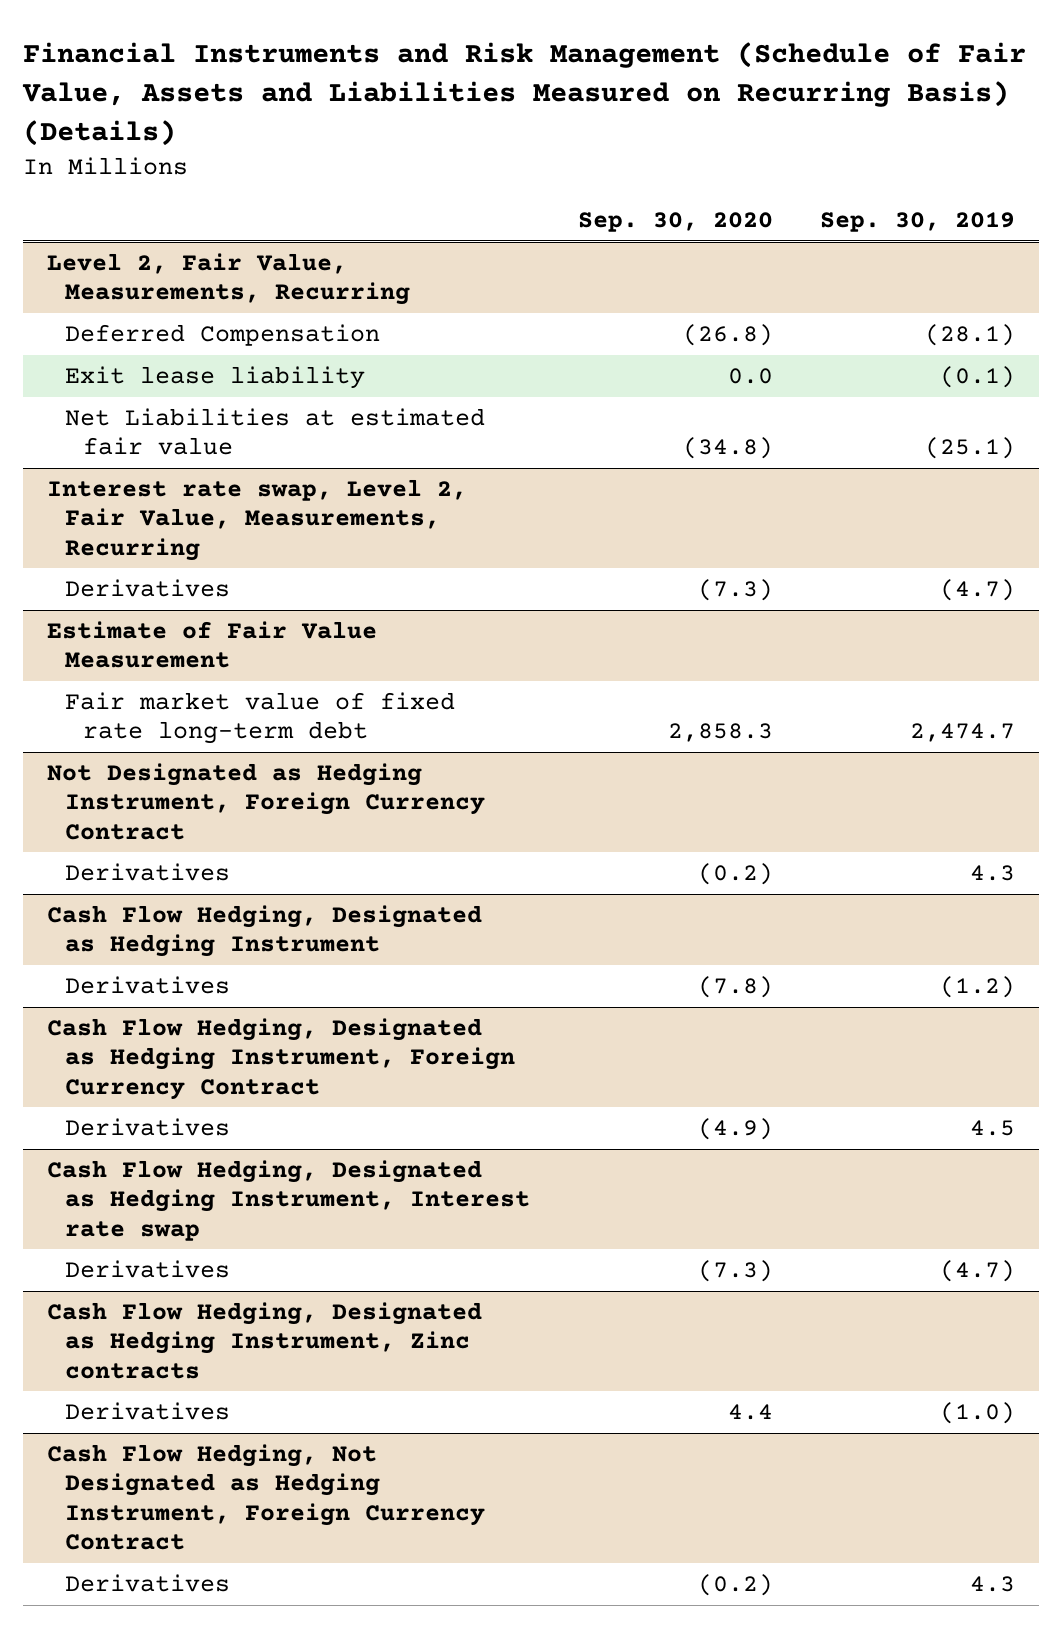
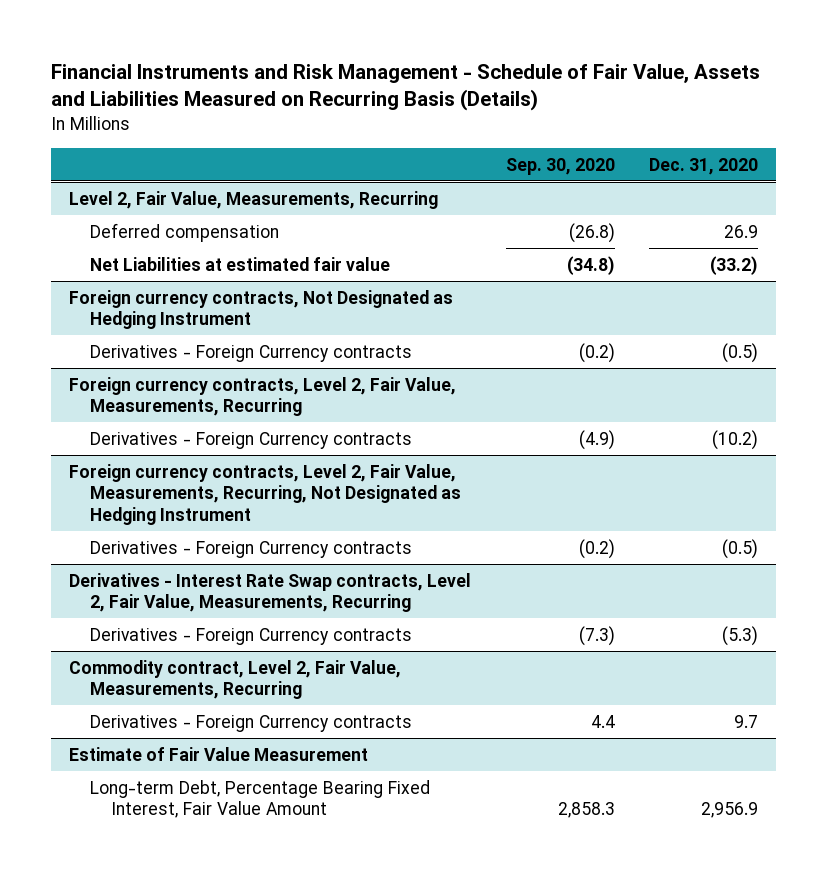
- Financial Instruments and Risk Management (Schedule of Fair Value, Assets and Liabilities Measured on Recurring Basis) (Details)
+ Financial Instruments and Risk Management - Schedule of Fair Value, Assets and Liabilities Measured on Recurring Basis (Details)
- | Sep. 30, 2020 | Sep. 30, 2019
+ | Sep. 30, 2020 | Dec. 31, 2020
@ Level 2, Fair Value, Measurements, Recurring
- Deferred Compensation | (26.8) | (28.1)
- Exit lease liability | 0.0 | (0.1)
+ Deferred compensation | (26.8) | 26.9
- Interest rate swap, Level 2, Fair Value, Measurements, Recurring
- Derivatives | (7.3) | (4.7)
+ Foreign currency contracts, Not Designated as Hedging Instrument
+ Derivatives - Foreign Currency contracts | (0.2) | (0.5)
+ Foreign currency contracts, Level 2, Fair Value, Measurements, Recurring
+ Derivatives - Foreign Currency contracts | (4.9) | (10.2)
+ Foreign currency contracts, Level 2, Fair Value, Measurements, Recurring, Not Designated as Hedging Instrument
+ Derivatives - Foreign Currency contracts | (0.2) | (0.5)
+ Derivatives - Interest Rate Swap contracts, Level 2, Fair Value, Measurements, Recurring
+ Derivatives - Foreign Currency contracts | (7.3) | (5.3)
+ Commodity contract, Level 2, Fair Value, Measurements, Recurring
+ Derivatives - Foreign Currency contracts | 4.4 | 9.7
@ Estimate of Fair Value Measurement
- Fair market value of fixed rate long-term debt | 2,858.3 | 2,474.7
- Not Designated as Hedging Instrument, Foreign Currency Contract
- Derivatives | (0.2) | 4.3
- Cash Flow Hedging, Designated as Hedging Instrument
- Derivatives | (7.8) | (1.2)
- Cash Flow Hedging, Designated as Hedging Instrument, Foreign Currency Contract
- Derivatives | (4.9) | 4.5
- Cash Flow Hedging, Designated as Hedging Instrument, Interest rate swap
- Derivatives | (7.3) | (4.7)
- Cash Flow Hedging, Designated as Hedging Instrument, Zinc contracts
- Derivatives | 4.4 | (1.0)
- Cash Flow Hedging, Not Designated as Hedging Instrument, Foreign Currency Contract
- Derivatives | (0.2) | 4.3
@ Estimate of Fair Value Measurement
+ Long-term Debt, Percentage Bearing Fixed Interest, Fair Value Amount | 2,858.3 | 2,956.9

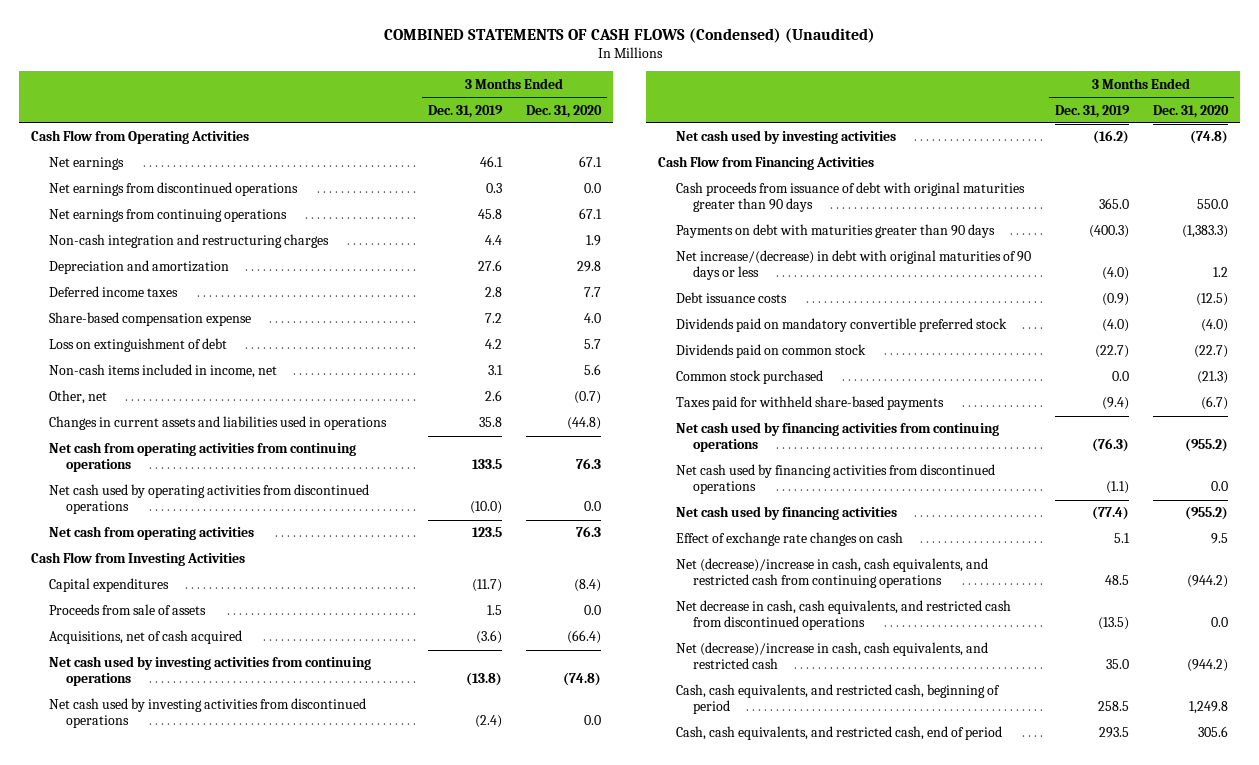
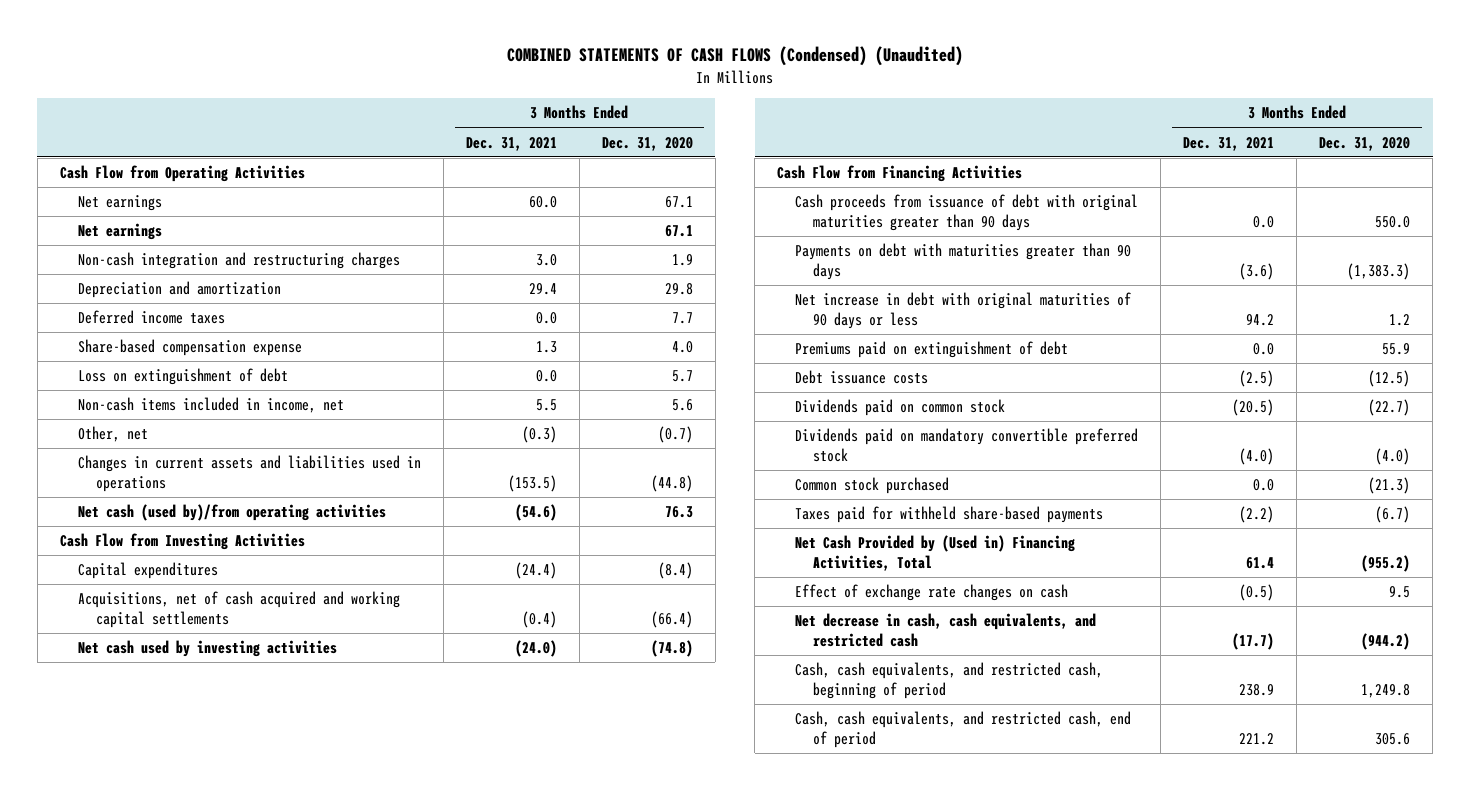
- | 3 Months Ended Dec. 31, 2019 | 3 Months Ended Dec. 31, 2020
+ | 3 Months Ended Dec. 31, 2021 | 3 Months Ended Dec. 31, 2020
- Net earnings from discontinued operations | 0.3 | 0.0
- Net earnings from continuing operations | 45.8 | 67.1
+ Net earnings | | 67.1
- Net cash from operating activities from continuing operations | 133.5 | 76.3
- Net cash used by operating activities from discontinued operations | (10.0) | 0.0
- Net cash from operating activities | 123.5 | 76.3
+ Net cash (used by)/from operating activities | (54.6) | 76.3
- Proceeds from sale of assets | 1.5 | 0.0
- Acquisitions, net of cash acquired | (3.6) | (66.4)
- Net cash used by investing activities from continuing operations | (13.8) | (74.8)
- Net cash used by investing activities from discontinued operations | (2.4) | 0.0
+ Acquisitions, net of cash acquired and working capital settlements | (0.4) | (66.4)
- Net increase/(decrease) in debt with original maturities of 90 days or less | (4.0) | 1.2
+ Net increase in debt with original maturities of 90 days or less | 94.2 | 1.2
+ Premiums paid on extinguishment of debt | 0.0 | 55.9
moved down: Dividends paid on mandatory convertible preferred stock | (4.0) | (4.0)
- Net cash used by financing activities from continuing operations | (76.3) | (955.2)
- Net cash used by financing activities from discontinued operations | (1.1) | 0.0
- Net cash used by financing activities | (77.4) | (955.2)
+ Net Cash Provided by (Used in) Financing Activities, Total | 61.4 | (955.2)
- Net (decrease)/increase in cash, cash equivalents, and restricted cash from continuing operations | 48.5 | (944.2)
- Net decrease in cash, cash equivalents, and restricted cash from discontinued operations | (13.5) | 0.0
- Net (decrease)/increase in cash, cash equivalents, and restricted cash | 35.0 | (944.2)
+ Net decrease in cash, cash equivalents, and restricted cash | (17.7) | (944.2)

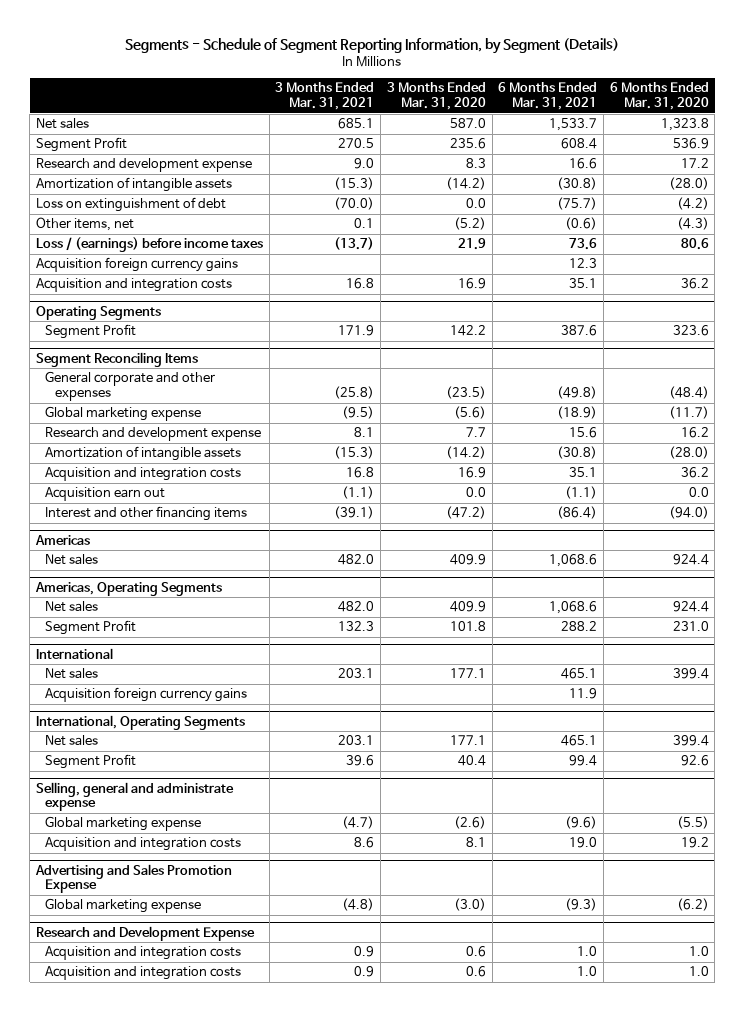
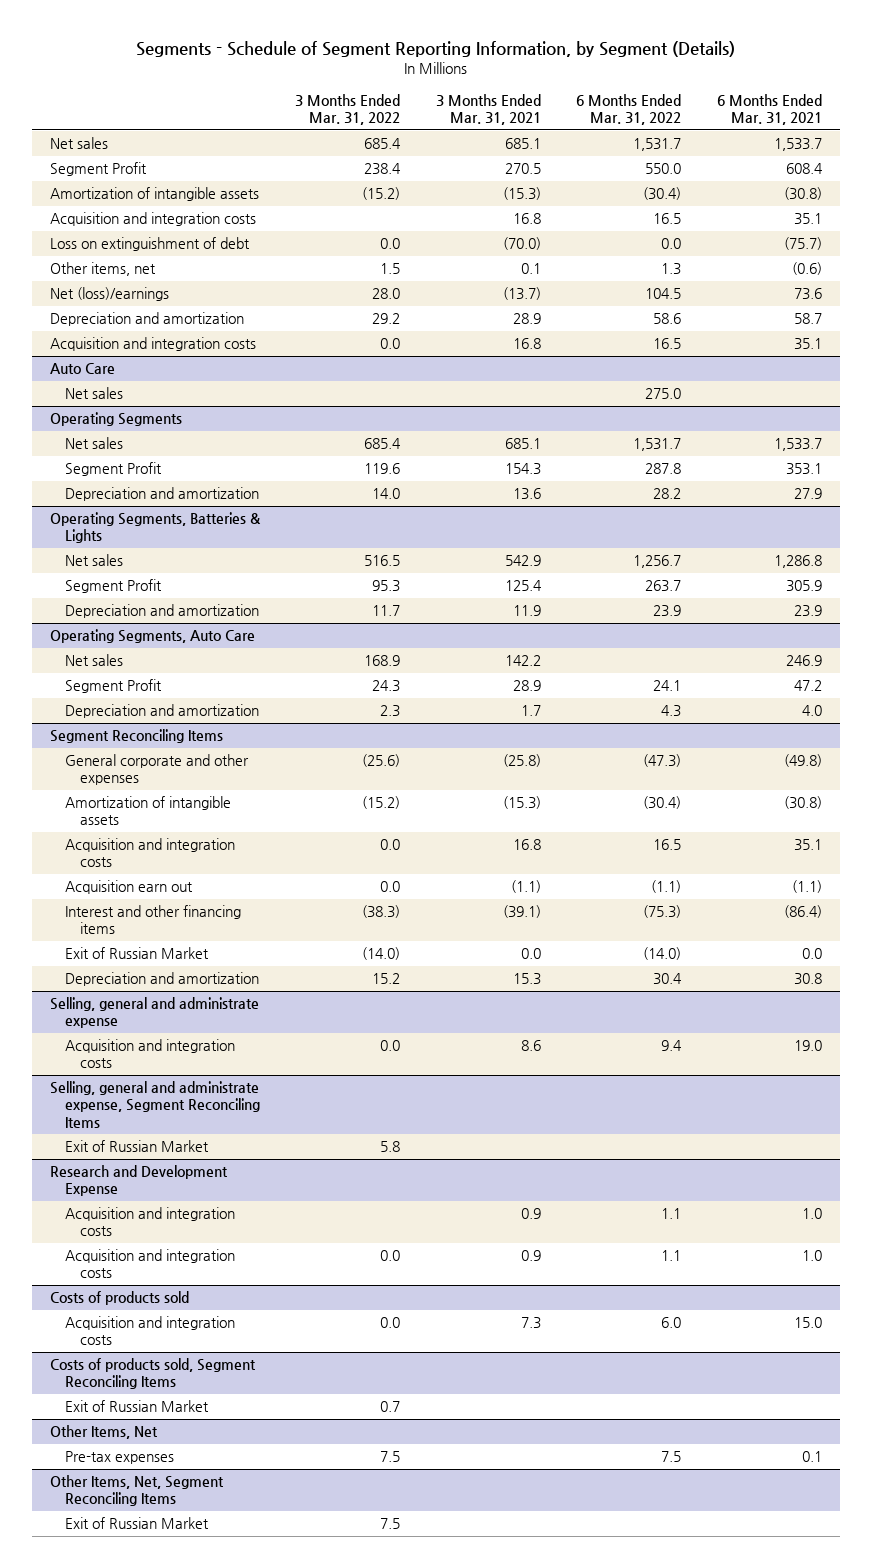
- | 3 Months Ended Mar. 31, 2021 | 3 Months Ended Mar. 31, 2020 | 6 Months Ended Mar. 31, 2021 | 6 Months Ended Mar. 31, 2020
+ | 3 Months Ended Mar. 31, 2022 | 3 Months Ended Mar. 31, 2021 | 6 Months Ended Mar. 31, 2022 | 6 Months Ended Mar. 31, 2021
- Research and development expense | 9.0 | 8.3 | 16.6 | 17.2
+ Acquisition and integration costs | | 16.8 | 16.5 | 35.1
- Loss / (earnings) before income taxes | (13.7) | 21.9 | 73.6 | 80.6
- Acquisition foreign currency gains | | | 12.3 |
+ Net (loss)/earnings | 28.0 | (13.7) | 104.5 | 73.6
+ Depreciation and amortization | 29.2 | 28.9 | 58.6 | 58.7
+ Auto Care
+ Net sales | | | 275.0 |
@ Operating Segments
- Segment Profit | 171.9 | 142.2 | 387.6 | 323.6
+ Net sales | 685.4 | 685.1 | 1,531.7 | 1,533.7
+ Segment Profit | 119.6 | 154.3 | 287.8 | 353.1
+ Depreciation and amortization | 14.0 | 13.6 | 28.2 | 27.9
+ Operating Segments, Batteries & Lights
+ Net sales | 516.5 | 542.9 | 1,256.7 | 1,286.8
+ Segment Profit | 95.3 | 125.4 | 263.7 | 305.9
+ Depreciation and amortization | 11.7 | 11.9 | 23.9 | 23.9
+ Operating Segments, Auto Care
+ Net sales | 168.9 | 142.2 | | 246.9
+ Segment Profit | 24.3 | 28.9 | 24.1 | 47.2
+ Depreciation and amortization | 2.3 | 1.7 | 4.3 | 4.0
@ Segment Reconciling Items
- Global marketing expense | (9.5) | (5.6) | (18.9) | (11.7)
- Research and development expense | 8.1 | 7.7 | 15.6 | 16.2
- Americas
- Net sales | 482.0 | 409.9 | 1,068.6 | 924.4
- Americas, Operating Segments
- Net sales | 482.0 | 409.9 | 1,068.6 | 924.4
- Segment Profit | 132.3 | 101.8 | 288.2 | 231.0
- International
- Net sales | 203.1 | 177.1 | 465.1 | 399.4
- Acquisition foreign currency gains | | | 11.9 |
- International, Operating Segments
- Net sales | 203.1 | 177.1 | 465.1 | 399.4
- Segment Profit | 39.6 | 40.4 | 99.4 | 92.6
@ Segment Reconciling Items
+ Exit of Russian Market | (14.0) | 0.0 | (14.0) | 0.0
+ Depreciation and amortization | 15.2 | 15.3 | 30.4 | 30.8
@ Selling, general and administrate expense
- Global marketing expense | (4.7) | (2.6) | (9.6) | (5.5)
- Advertising and Sales Promotion Expense
- Global marketing expense | (4.8) | (3.0) | (9.3) | (6.2)
+ Selling, general and administrate expense, Segment Reconciling Items
+ Exit of Russian Market | 5.8 | | |
+ Costs of products sold
+ Acquisition and integration costs | 0.0 | 7.3 | 6.0 | 15.0
+ Costs of products sold, Segment Reconciling Items
+ Exit of Russian Market | 0.7 | | |
+ Other Items, Net
+ Pre-tax expenses | 7.5 | | 7.5 | 0.1
+ Other Items, Net, Segment Reconciling Items
+ Exit of Russian Market | 7.5 | | |

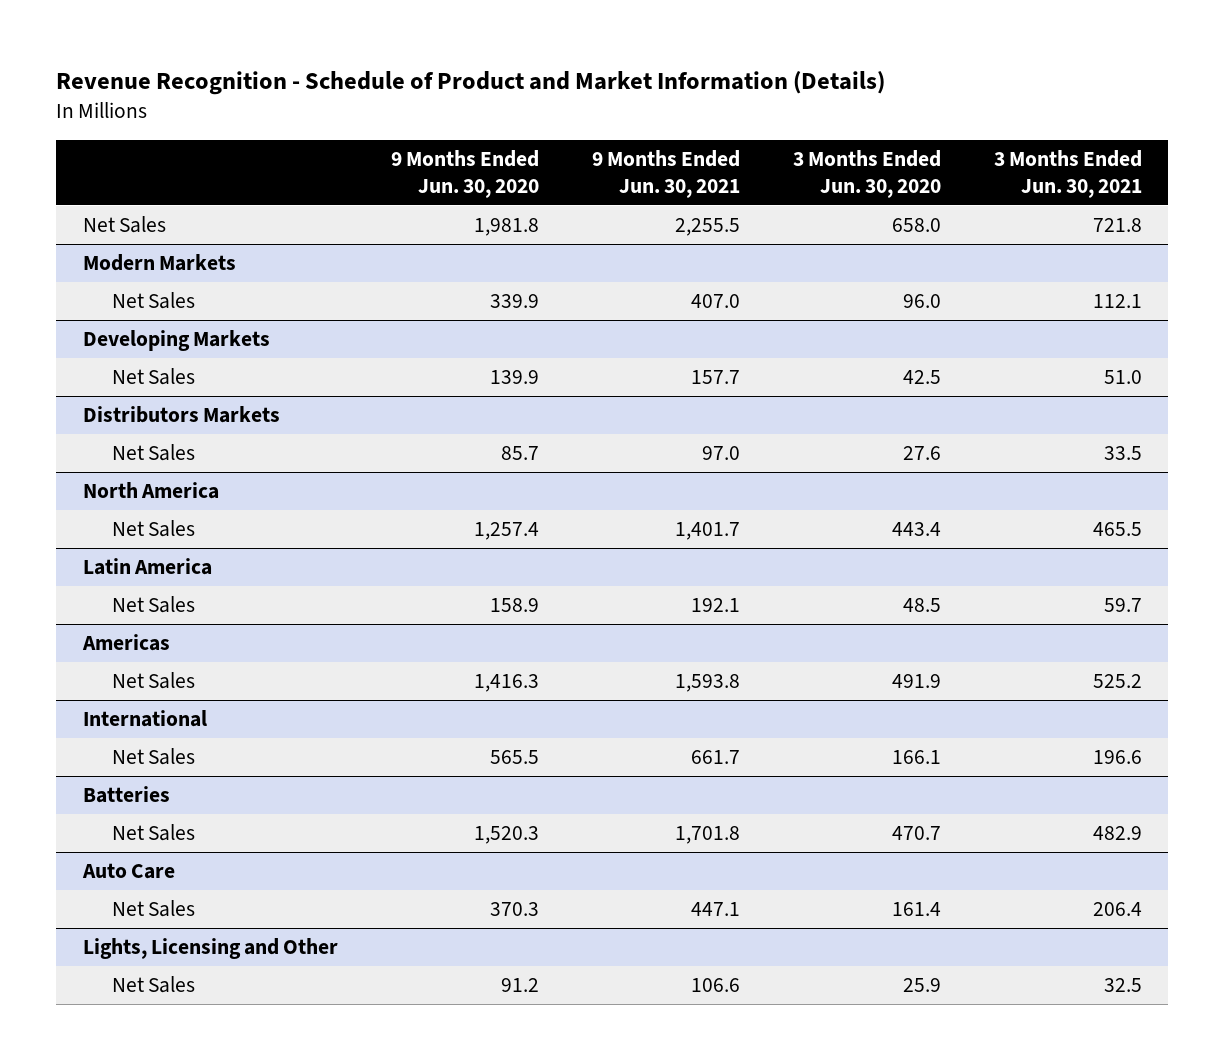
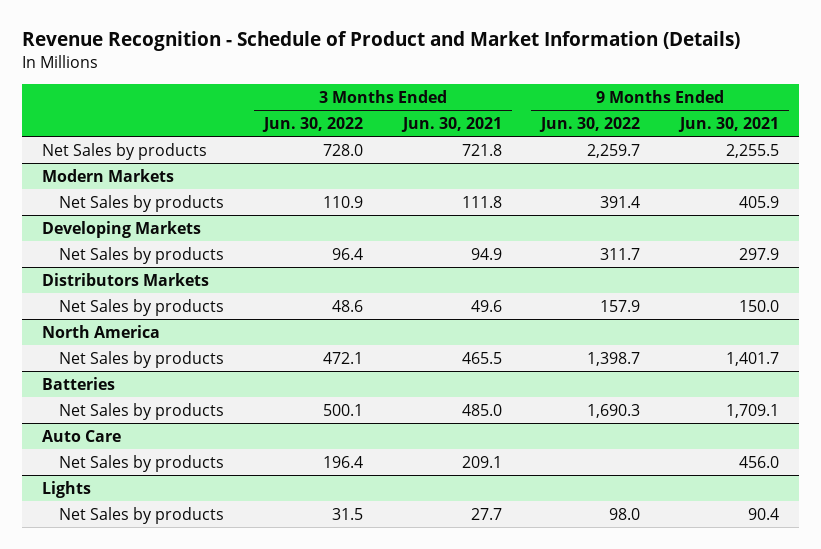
- | 9 Months Ended Jun. 30, 2020 | 9 Months Ended Jun. 30, 2021 | 3 Months Ended Jun. 30, 2020 | 3 Months Ended Jun. 30, 2021
+ | 3 Months Ended Jun. 30, 2022 | 3 Months Ended Jun. 30, 2021 | 9 Months Ended Jun. 30, 2022 | 9 Months Ended Jun. 30, 2021
- Net Sales | 1,981.8 | 2,255.5 | 658.0 | 721.8
+ Net Sales by products | 728.0 | 721.8 | 2,259.7 | 2,255.5
@ Modern Markets
- Net Sales | 339.9 | 407.0 | 96.0 | 112.1
+ Net Sales by products | 110.9 | 111.8 | 391.4 | 405.9
@ Developing Markets
- Net Sales | 139.9 | 157.7 | 42.5 | 51.0
+ Net Sales by products | 96.4 | 94.9 | 311.7 | 297.9
@ Distributors Markets
- Net Sales | 85.7 | 97.0 | 27.6 | 33.5
+ Net Sales by products | 48.6 | 49.6 | 157.9 | 150.0
@ North America
- Net Sales | 1,257.4 | 1,401.7 | 443.4 | 465.5
- Latin America
- Net Sales | 158.9 | 192.1 | 48.5 | 59.7
- Americas
- Net Sales | 1,416.3 | 1,593.8 | 491.9 | 525.2
- International
- Net Sales | 565.5 | 661.7 | 166.1 | 196.6
@ North America
+ Net Sales by products | 472.1 | 465.5 | 1,398.7 | 1,401.7
@ Batteries
- Net Sales | 1,520.3 | 1,701.8 | 470.7 | 482.9
+ Net Sales by products | 500.1 | 485.0 | 1,690.3 | 1,709.1
@ Auto Care
- Net Sales | 370.3 | 447.1 | 161.4 | 206.4
- Lights, Licensing and Other
- Net Sales | 91.2 | 106.6 | 25.9 | 32.5
@ Auto Care
+ Net Sales by products | 196.4 | 209.1 | | 456.0
+ Lights
+ Net Sales by products | 31.5 | 27.7 | 98.0 | 90.4

